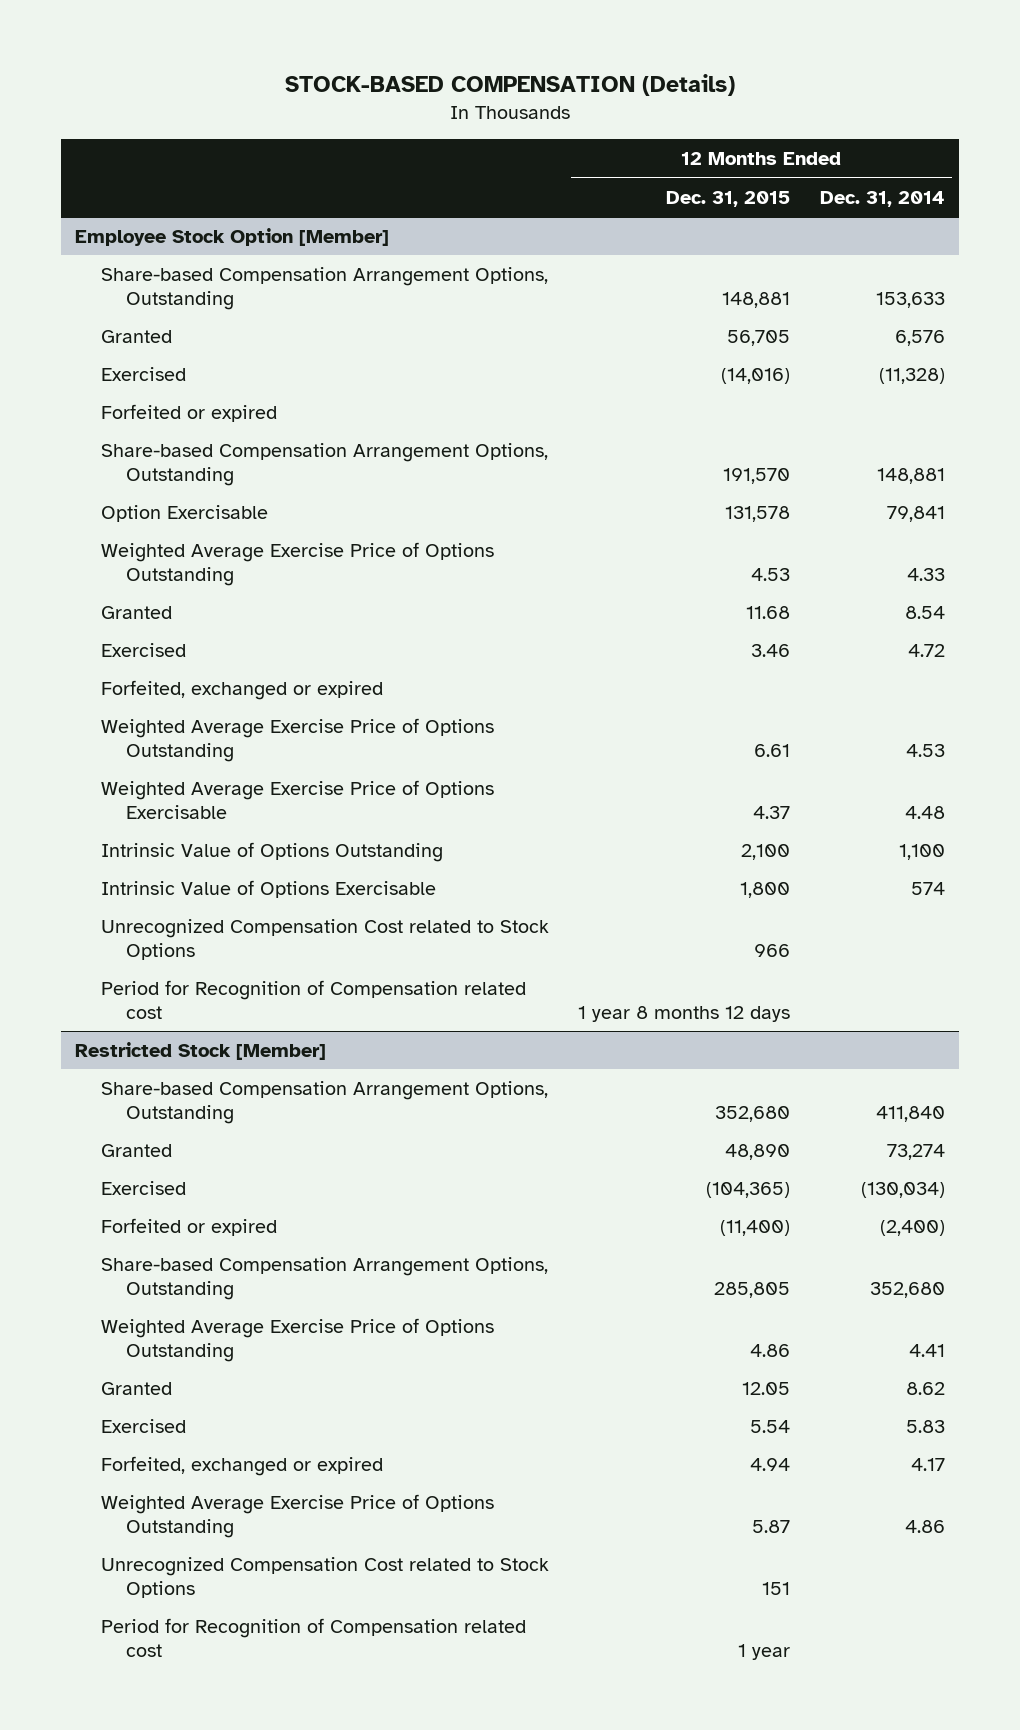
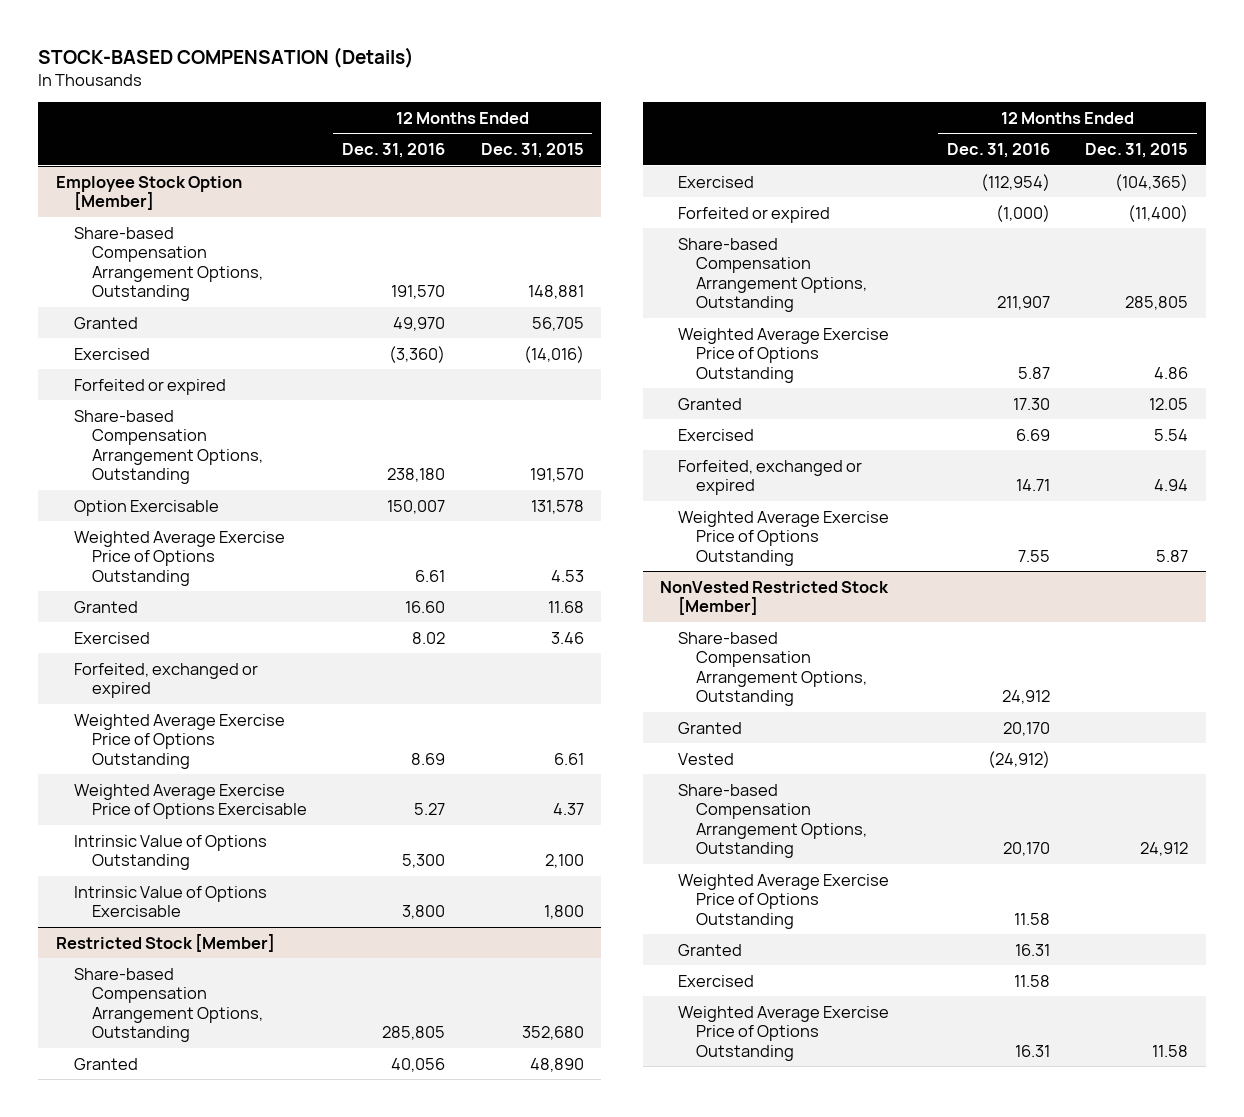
- | 12 Months Ended Dec. 31, 2015 | 12 Months Ended Dec. 31, 2014
+ | 12 Months Ended Dec. 31, 2016 | 12 Months Ended Dec. 31, 2015
@ Employee Stock Option [Member]
- Unrecognized Compensation Cost related to Stock Options | 966 |
- Period for Recognition of Compensation related cost | 1 year 8 months 12 days |
@ Restricted Stock [Member]
- Unrecognized Compensation Cost related to Stock Options | 151 |
- Period for Recognition of Compensation related cost | 1 year |
+ NonVested Restricted Stock [Member]
+ Share-based Compensation Arrangement Options, Outstanding | 24,912 |
+ Granted | 20,170 |
+ Vested | (24,912) |
+ Share-based Compensation Arrangement Options, Outstanding | 20,170 | 24,912
+ Weighted Average Exercise Price of Options Outstanding | 11.58 |
+ Granted | 16.31 |
+ Exercised | 11.58 |
+ Weighted Average Exercise Price of Options Outstanding | 16.31 | 11.58

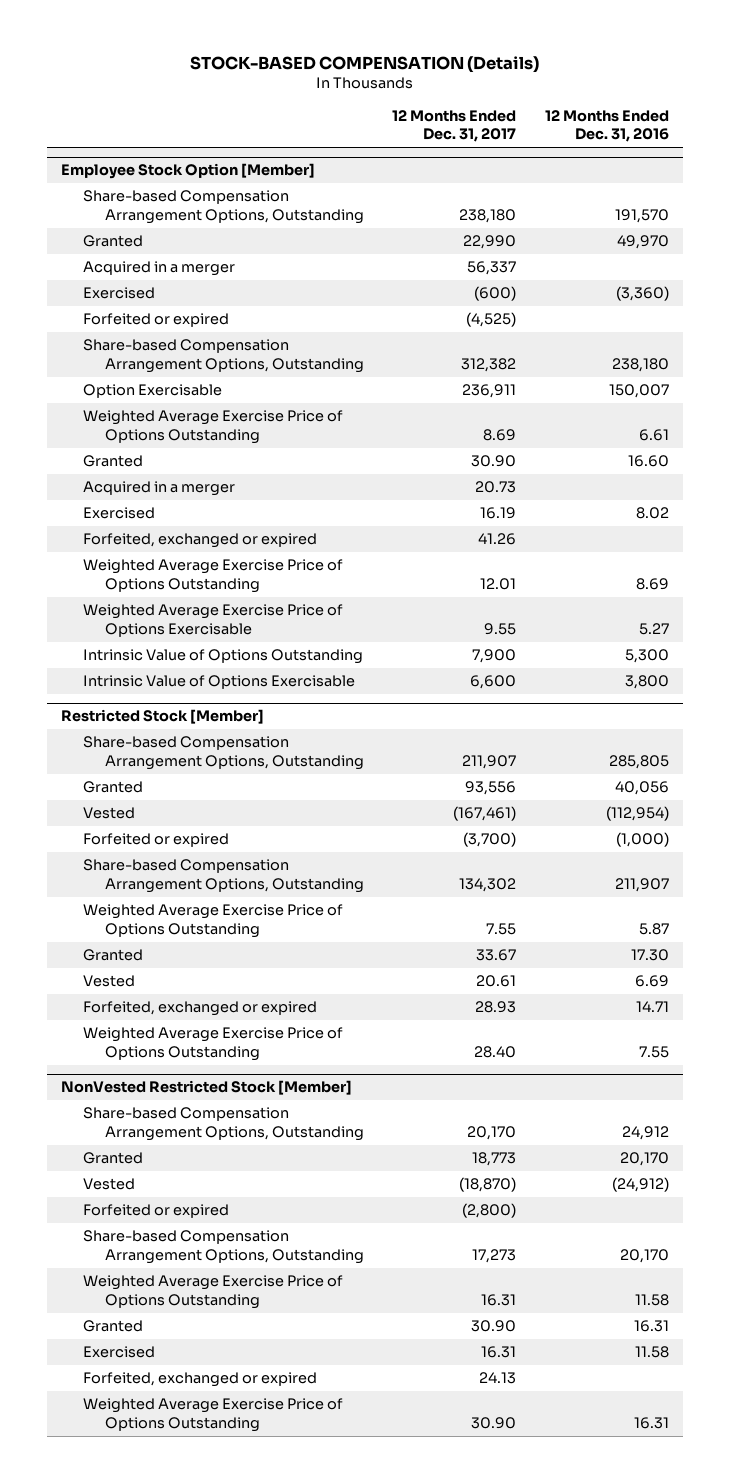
- | 12 Months Ended Dec. 31, 2016 | 12 Months Ended Dec. 31, 2015
+ | 12 Months Ended Dec. 31, 2017 | 12 Months Ended Dec. 31, 2016
@ Employee Stock Option [Member]
+ Acquired in a merger | 56,337 |
+ Acquired in a merger | 20.73 |
@ Restricted Stock [Member]
- Exercised | (112,954) | (104,365)
+ Vested | (167,461) | (112,954)
- Exercised | 6.69 | 5.54
+ Vested | 20.61 | 6.69
@ NonVested Restricted Stock [Member]
+ Forfeited or expired | (2,800) |
+ Forfeited, exchanged or expired | 24.13 |

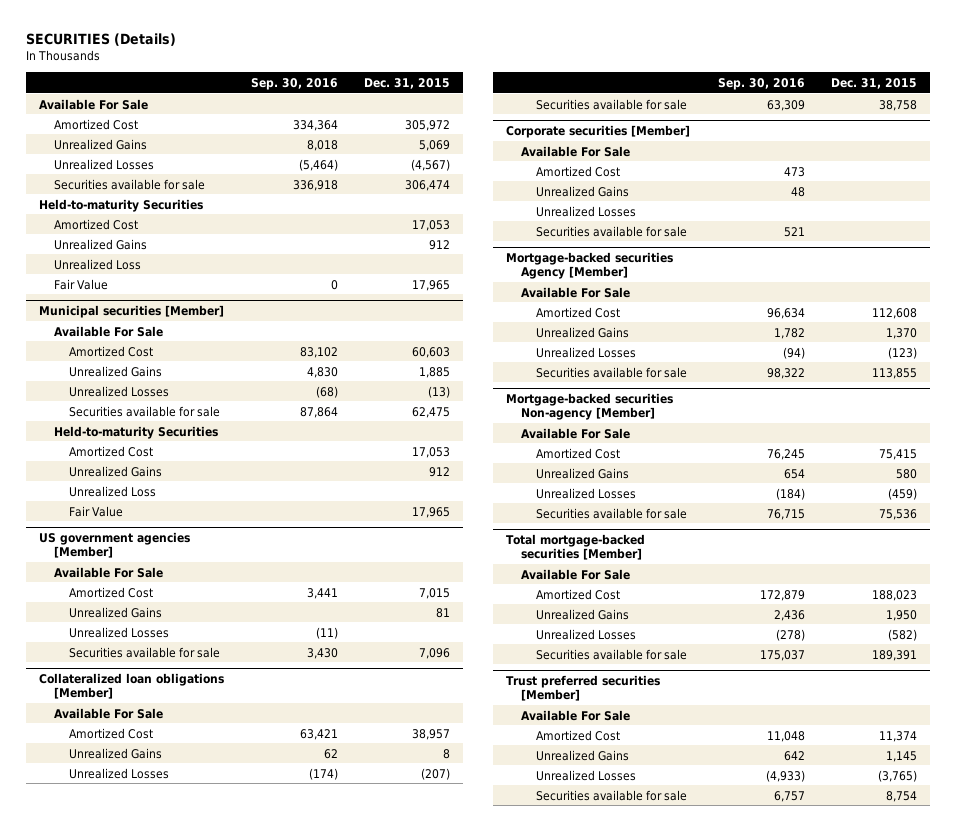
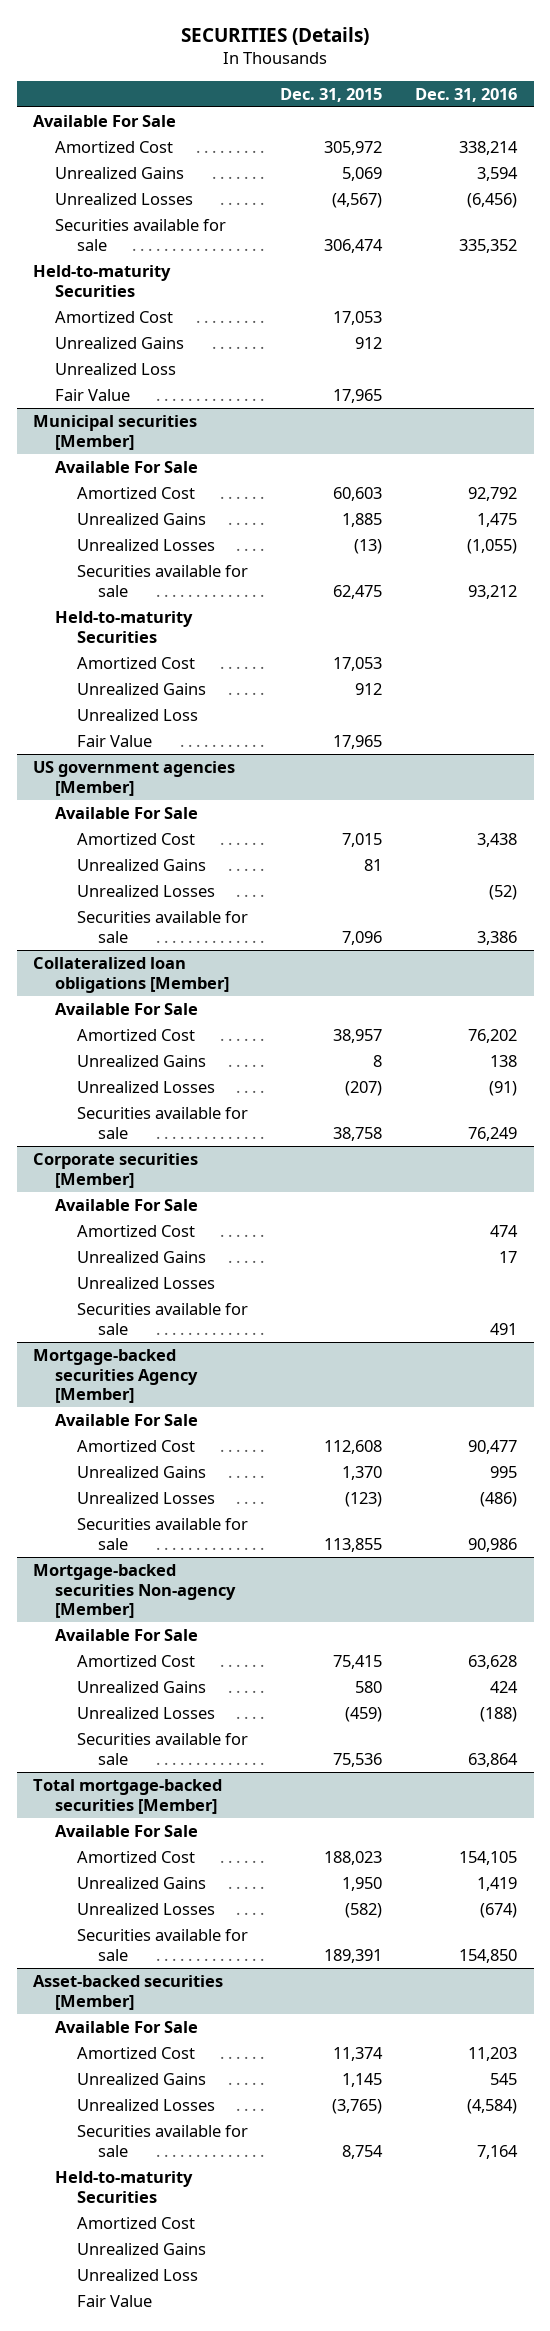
- | Sep. 30, 2016 | Dec. 31, 2015
+ | Dec. 31, 2015 | Dec. 31, 2016
- Trust preferred securities [Member]
+ Asset-backed securities [Member]
+ Held-to-maturity Securities
+ Amortized Cost
+ Unrealized Gains
+ Unrealized Loss
+ Fair Value

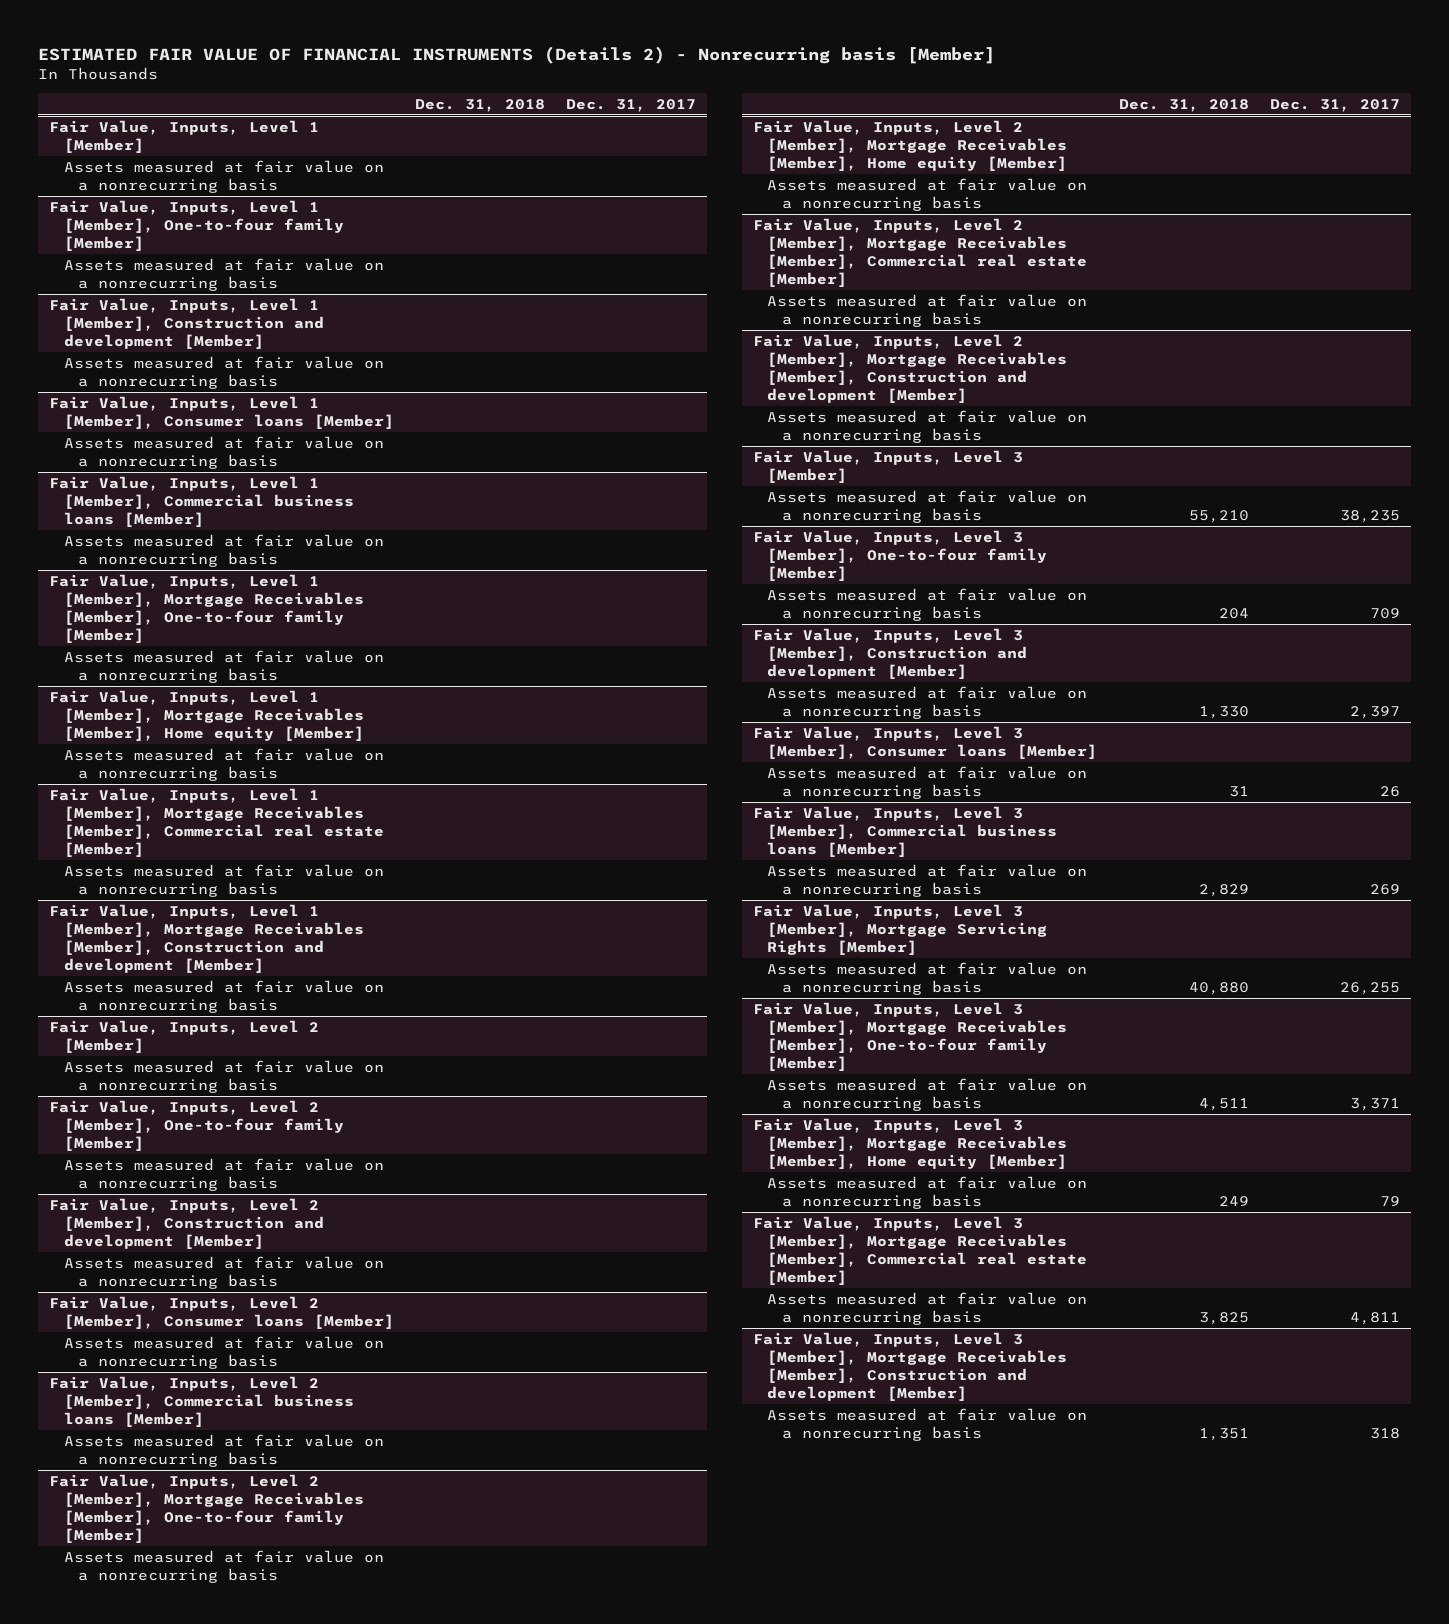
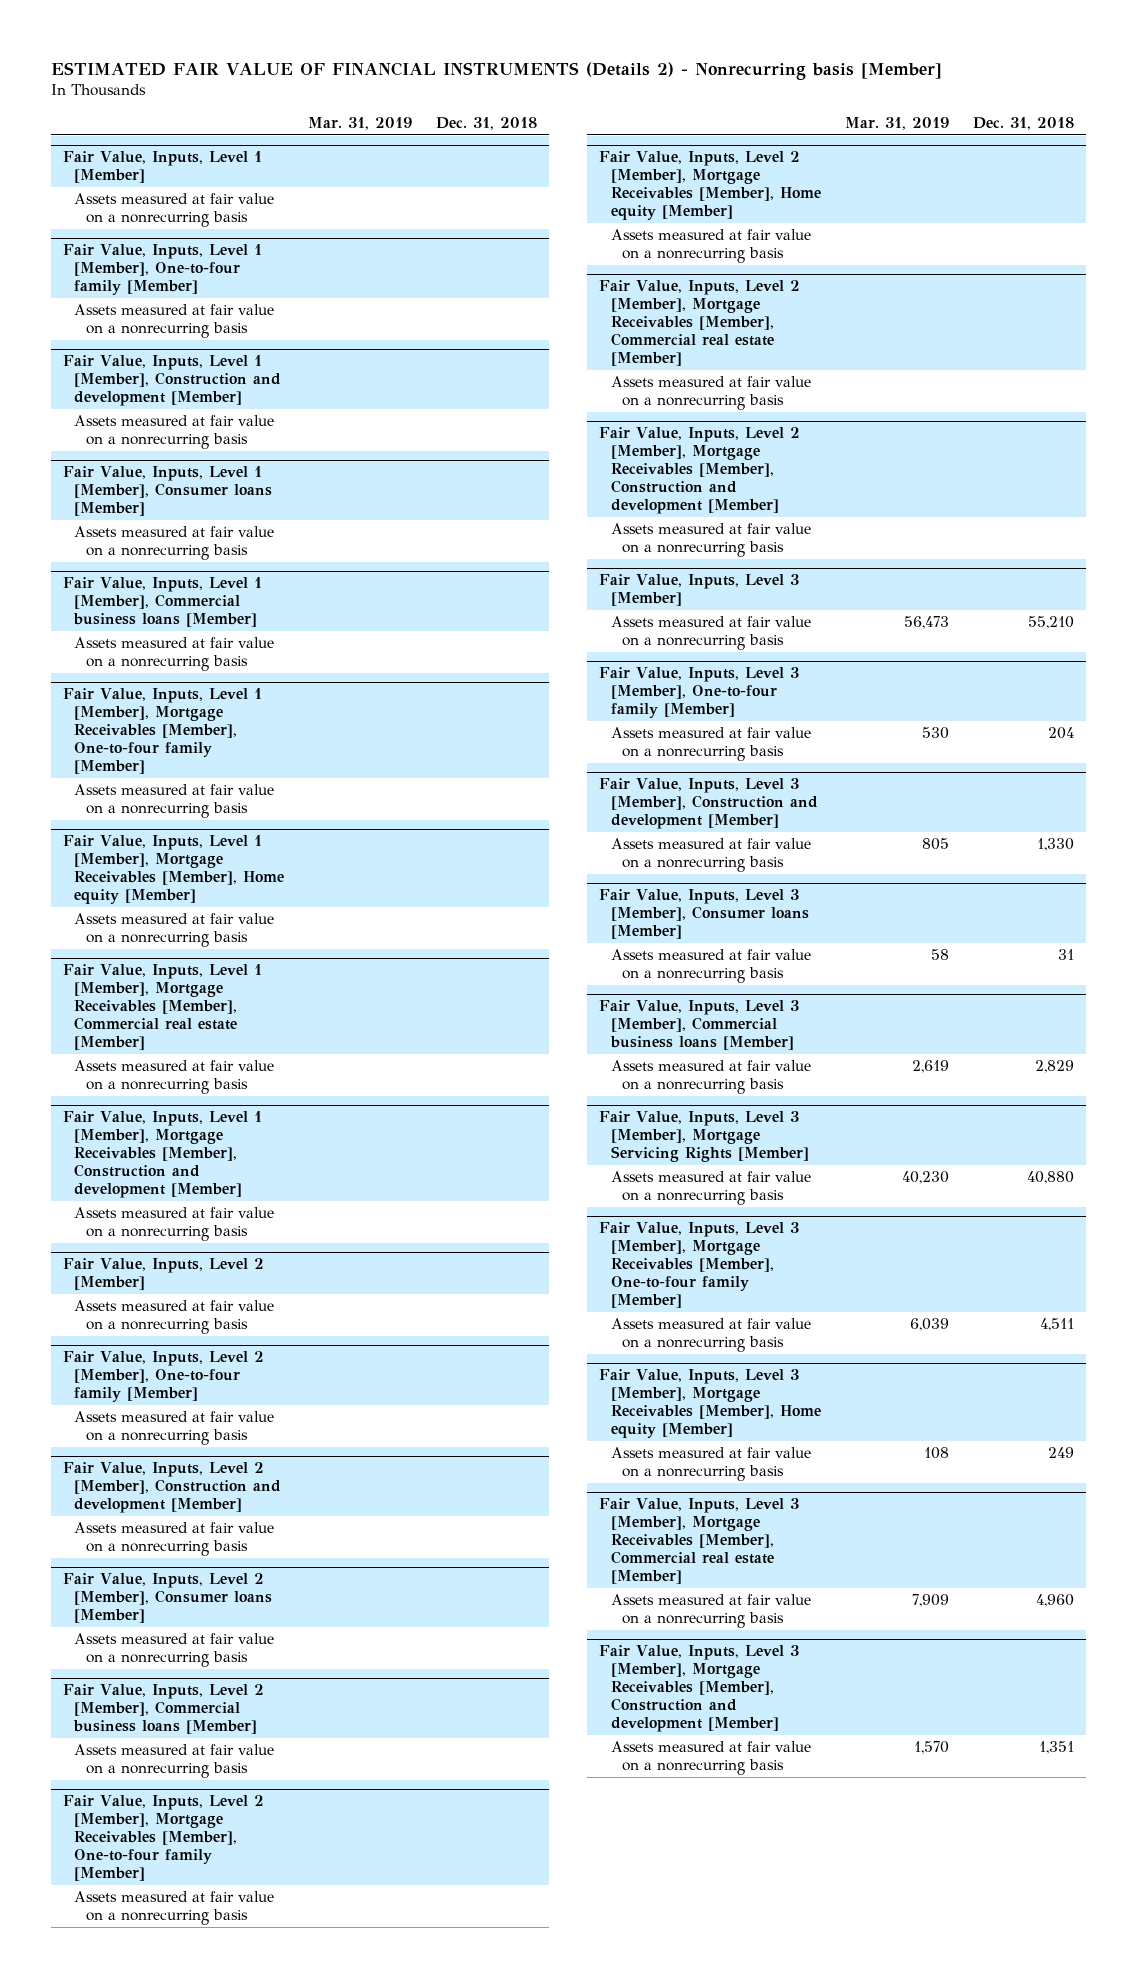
- | Dec. 31, 2018 | Dec. 31, 2017
+ | Mar. 31, 2019 | Dec. 31, 2018
@ Fair Value, Inputs, Level 3 [Member], Mortgage Receivables [Member], Commercial real estate [Member]
- Assets measured at fair value on a nonrecurring basis | 3,825 | 4,811
+ Assets measured at fair value on a nonrecurring basis | 7,909 | 4,960

